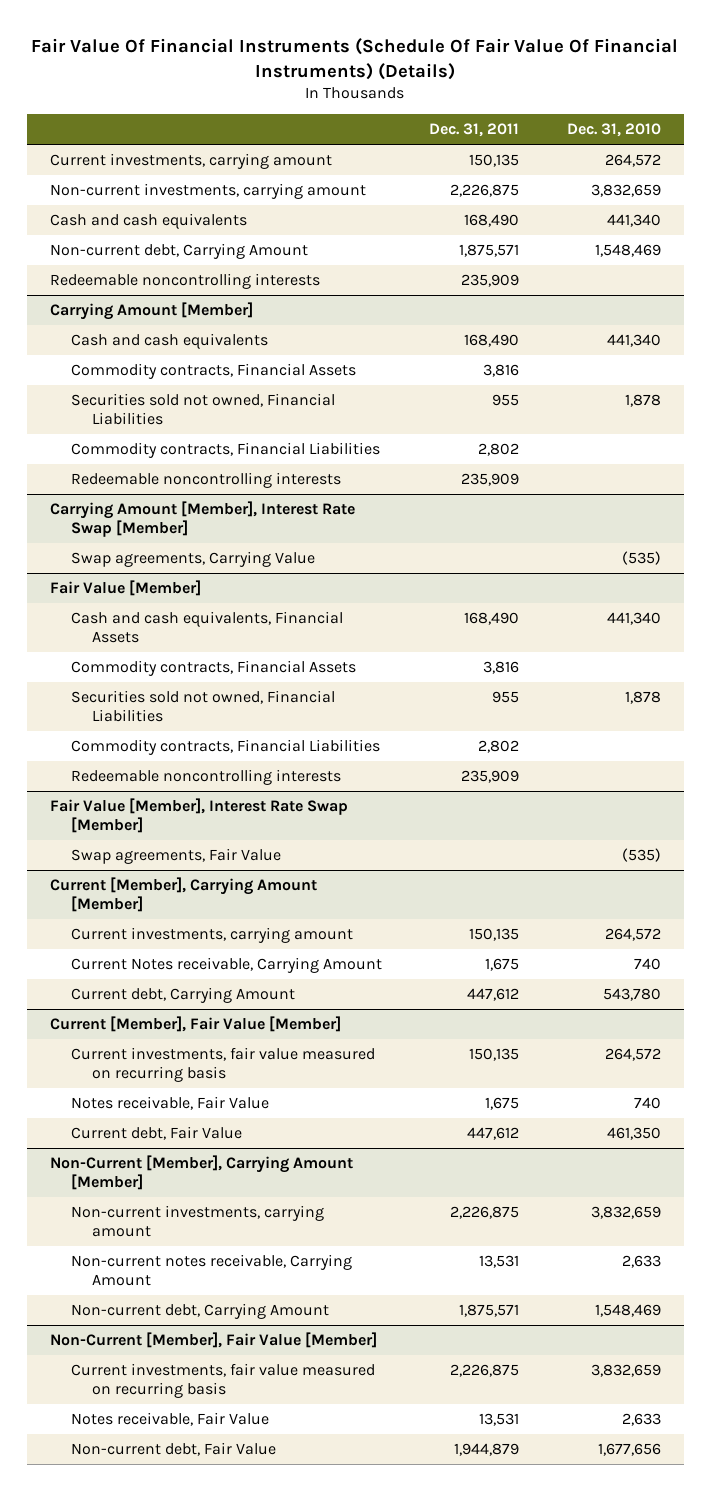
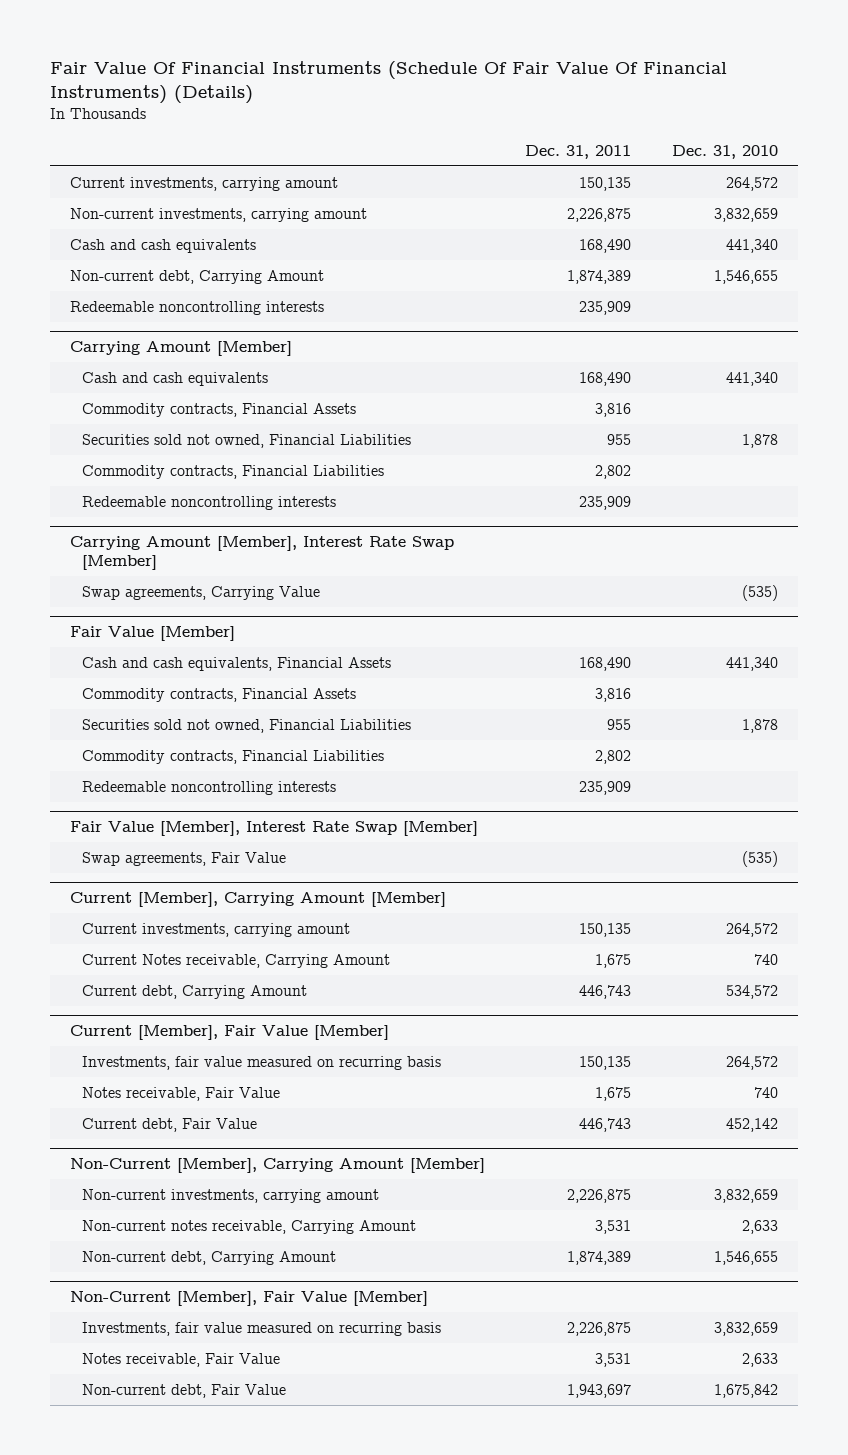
- Non-current debt, Carrying Amount | 1,875,571 | 1,548,469
+ Non-current debt, Carrying Amount | 1,874,389 | 1,546,655
@ Current [Member], Carrying Amount [Member]
- Current debt, Carrying Amount | 447,612 | 543,780
+ Current debt, Carrying Amount | 446,743 | 534,572
@ Current [Member], Fair Value [Member]
- Current investments, fair value measured on recurring basis | 150,135 | 264,572
+ Investments, fair value measured on recurring basis | 150,135 | 264,572
- Current debt, Fair Value | 447,612 | 461,350
+ Current debt, Fair Value | 446,743 | 452,142
@ Non-Current [Member], Carrying Amount [Member]
- Non-current notes receivable, Carrying Amount | 13,531 | 2,633
- Non-current debt, Carrying Amount | 1,875,571 | 1,548,469
+ Non-current notes receivable, Carrying Amount | 3,531 | 2,633
+ Non-current debt, Carrying Amount | 1,874,389 | 1,546,655
@ Non-Current [Member], Fair Value [Member]
- Current investments, fair value measured on recurring basis | 2,226,875 | 3,832,659
- Notes receivable, Fair Value | 13,531 | 2,633
- Non-current debt, Fair Value | 1,944,879 | 1,677,656
+ Investments, fair value measured on recurring basis | 2,226,875 | 3,832,659
+ Notes receivable, Fair Value | 3,531 | 2,633
+ Non-current debt, Fair Value | 1,943,697 | 1,675,842

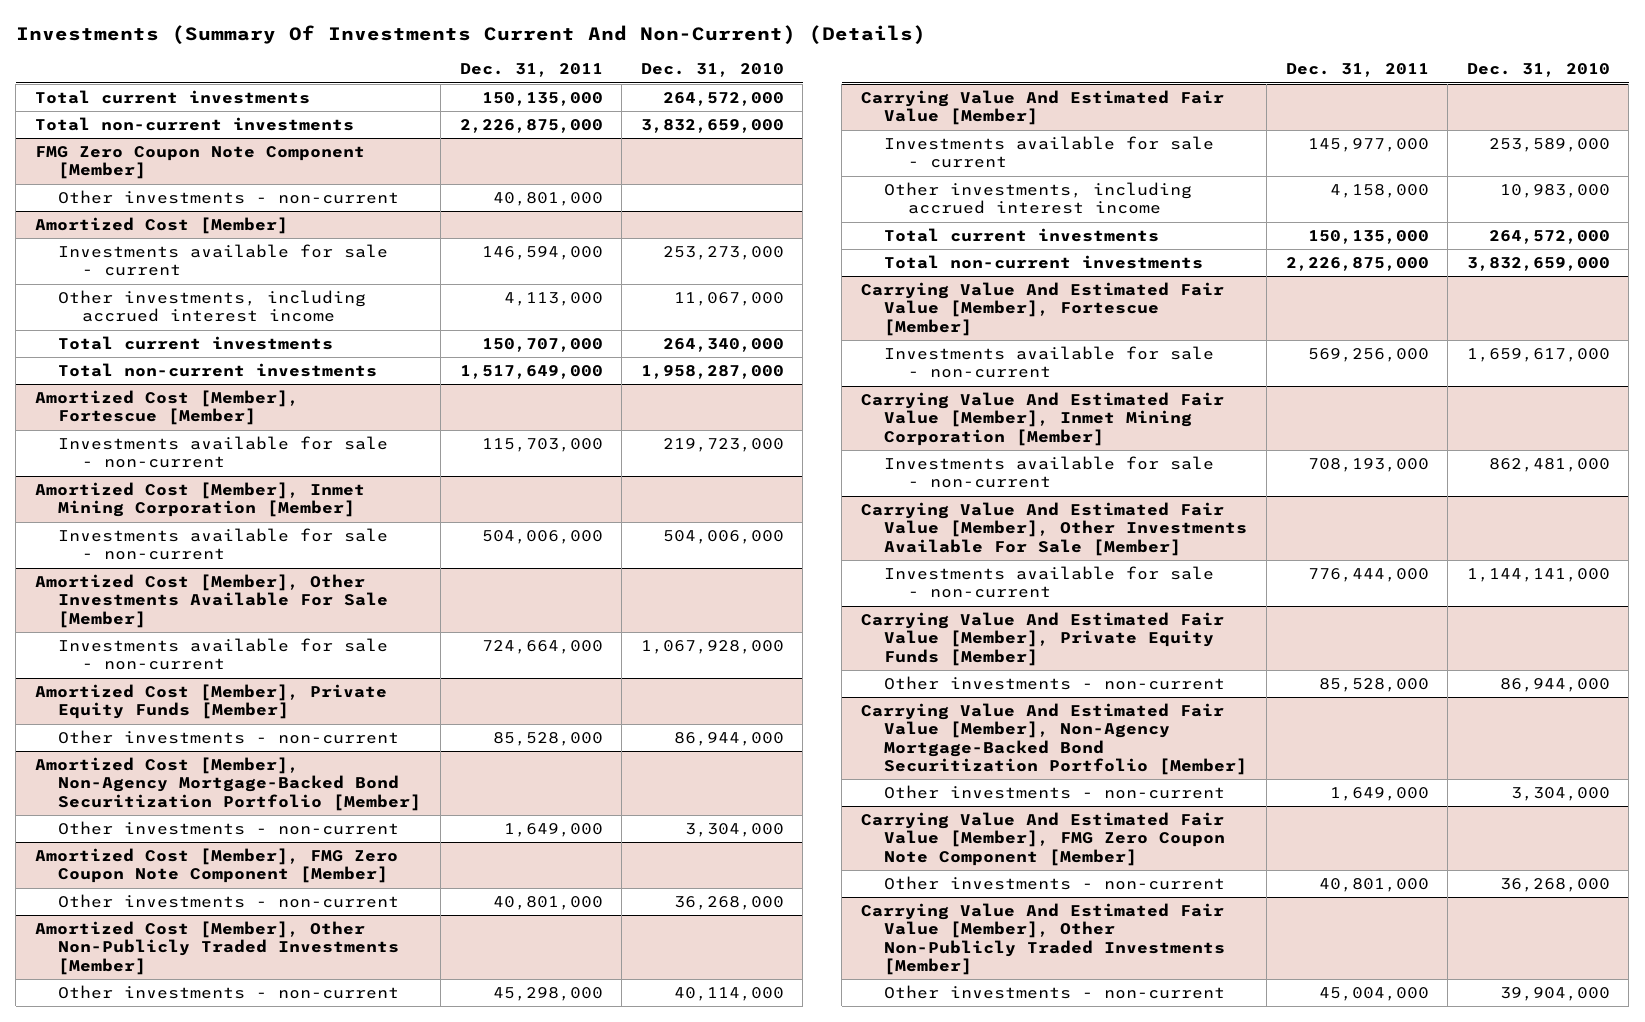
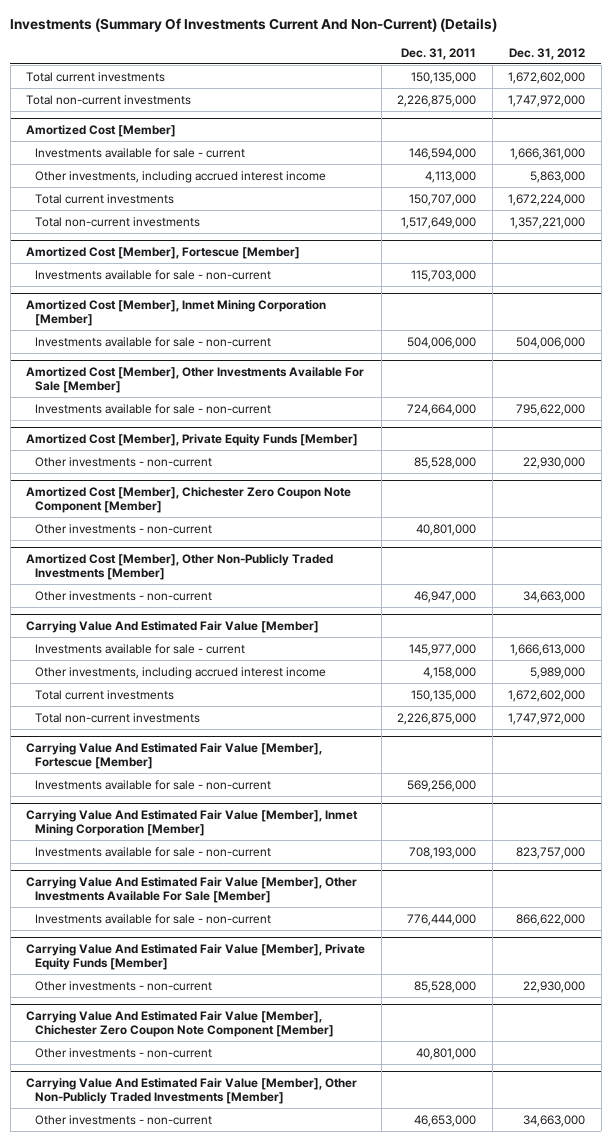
- | Dec. 31, 2011 | Dec. 31, 2010
+ | Dec. 31, 2011 | Dec. 31, 2012
- FMG Zero Coupon Note Component [Member]
- Other investments - non-current | 40,801,000 |
- Amortized Cost [Member], Non-Agency Mortgage-Backed Bond Securitization Portfolio [Member]
- Other investments - non-current | 1,649,000 | 3,304,000
- Amortized Cost [Member], FMG Zero Coupon Note Component [Member]
+ Amortized Cost [Member], Chichester Zero Coupon Note Component [Member]
@ Amortized Cost [Member], Other Non-Publicly Traded Investments [Member]
- Other investments - non-current | 45,298,000 | 40,114,000
+ Other investments - non-current | 46,947,000 | 34,663,000
- Carrying Value And Estimated Fair Value [Member], Non-Agency Mortgage-Backed Bond Securitization Portfolio [Member]
- Other investments - non-current | 1,649,000 | 3,304,000
- Carrying Value And Estimated Fair Value [Member], FMG Zero Coupon Note Component [Member]
+ Carrying Value And Estimated Fair Value [Member], Chichester Zero Coupon Note Component [Member]
@ Carrying Value And Estimated Fair Value [Member], Other Non-Publicly Traded Investments [Member]
- Other investments - non-current | 45,004,000 | 39,904,000
+ Other investments - non-current | 46,653,000 | 34,663,000

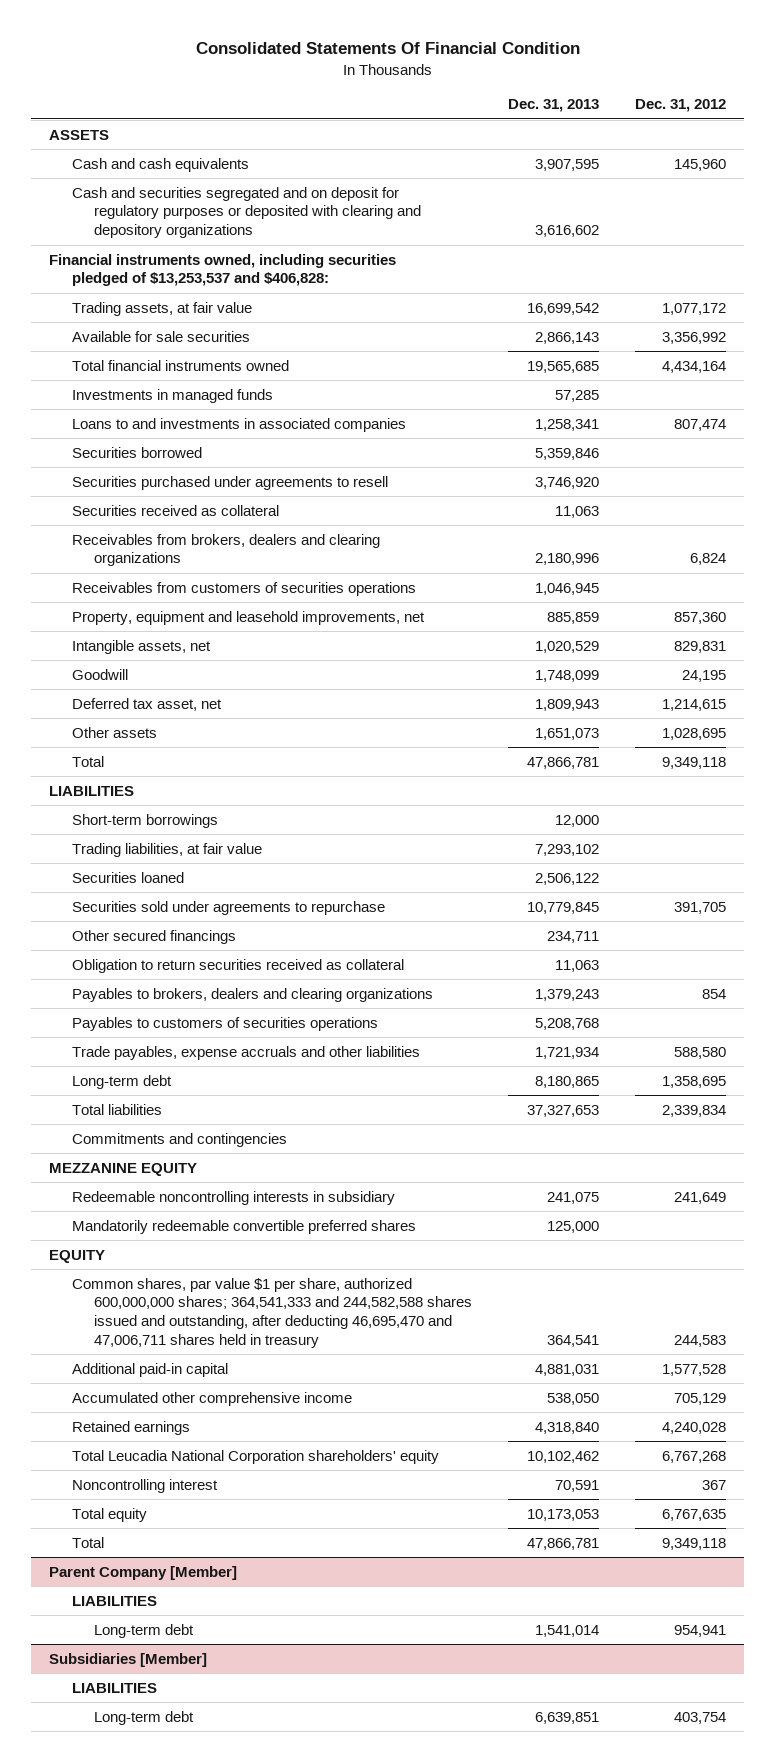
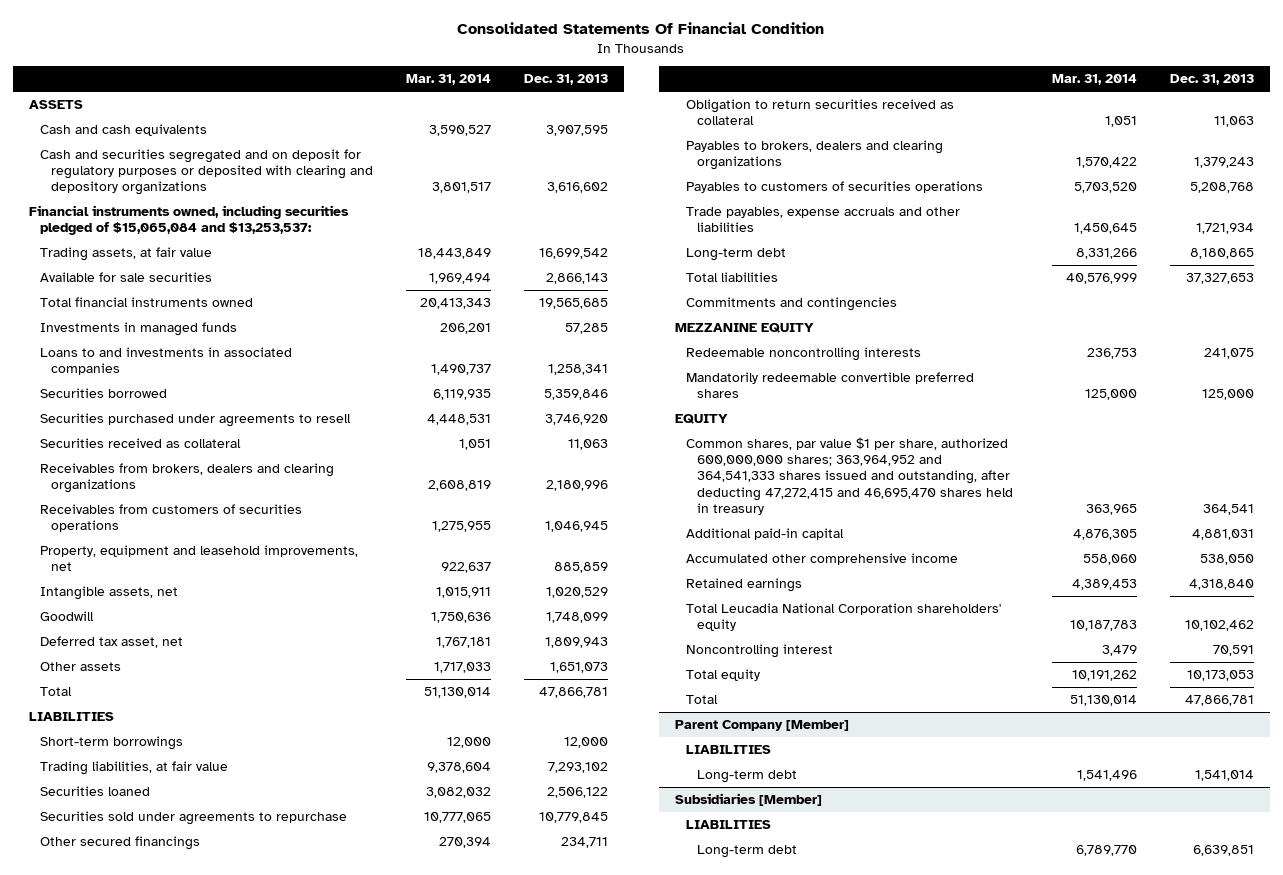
- | Dec. 31, 2013 | Dec. 31, 2012
+ | Mar. 31, 2014 | Dec. 31, 2013
- Financial instruments owned, including securities pledged of $13,253,537 and $406,828:
+ Financial instruments owned, including securities pledged of $15,065,084 and $13,253,537:
- Redeemable noncontrolling interests in subsidiary | 241,075 | 241,649
+ Redeemable noncontrolling interests | 236,753 | 241,075
- Common shares, par value $1 per share, authorized 600,000,000 shares; 364,541,333 and 244,582,588 shares issued and outstanding, after deducting 46,695,470 and 47,006,711 shares held in treasury | 364,541 | 244,583
+ Common shares, par value $1 per share, authorized 600,000,000 shares; 363,964,952 and 364,541,333 shares issued and outstanding, after deducting 47,272,415 and 46,695,470 shares held in treasury | 363,965 | 364,541

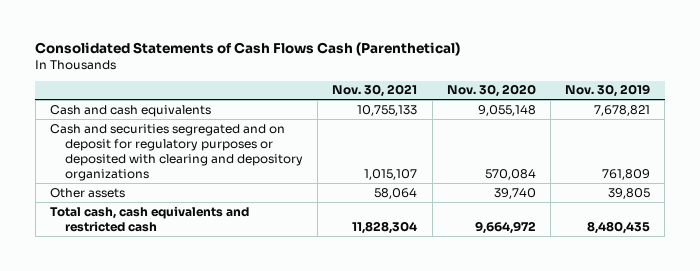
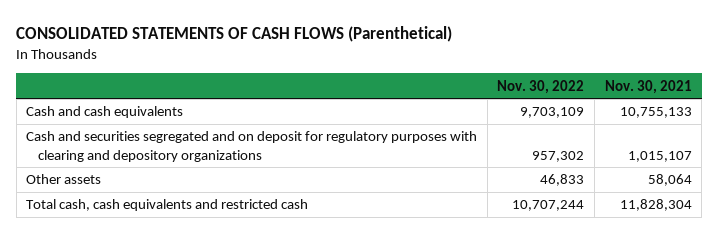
- Consolidated Statements of Cash Flows Cash (Parenthetical)
+ CONSOLIDATED STATEMENTS OF CASH FLOWS (Parenthetical)
- | Nov. 30, 2021 | Nov. 30, 2020 | Nov. 30, 2019
+ | Nov. 30, 2022 | Nov. 30, 2021
- Cash and securities segregated and on deposit for regulatory purposes or deposited with clearing and depository organizations | 1,015,107 | 570,084 | 761,809
+ Cash and securities segregated and on deposit for regulatory purposes with clearing and depository organizations | 957,302 | 1,015,107

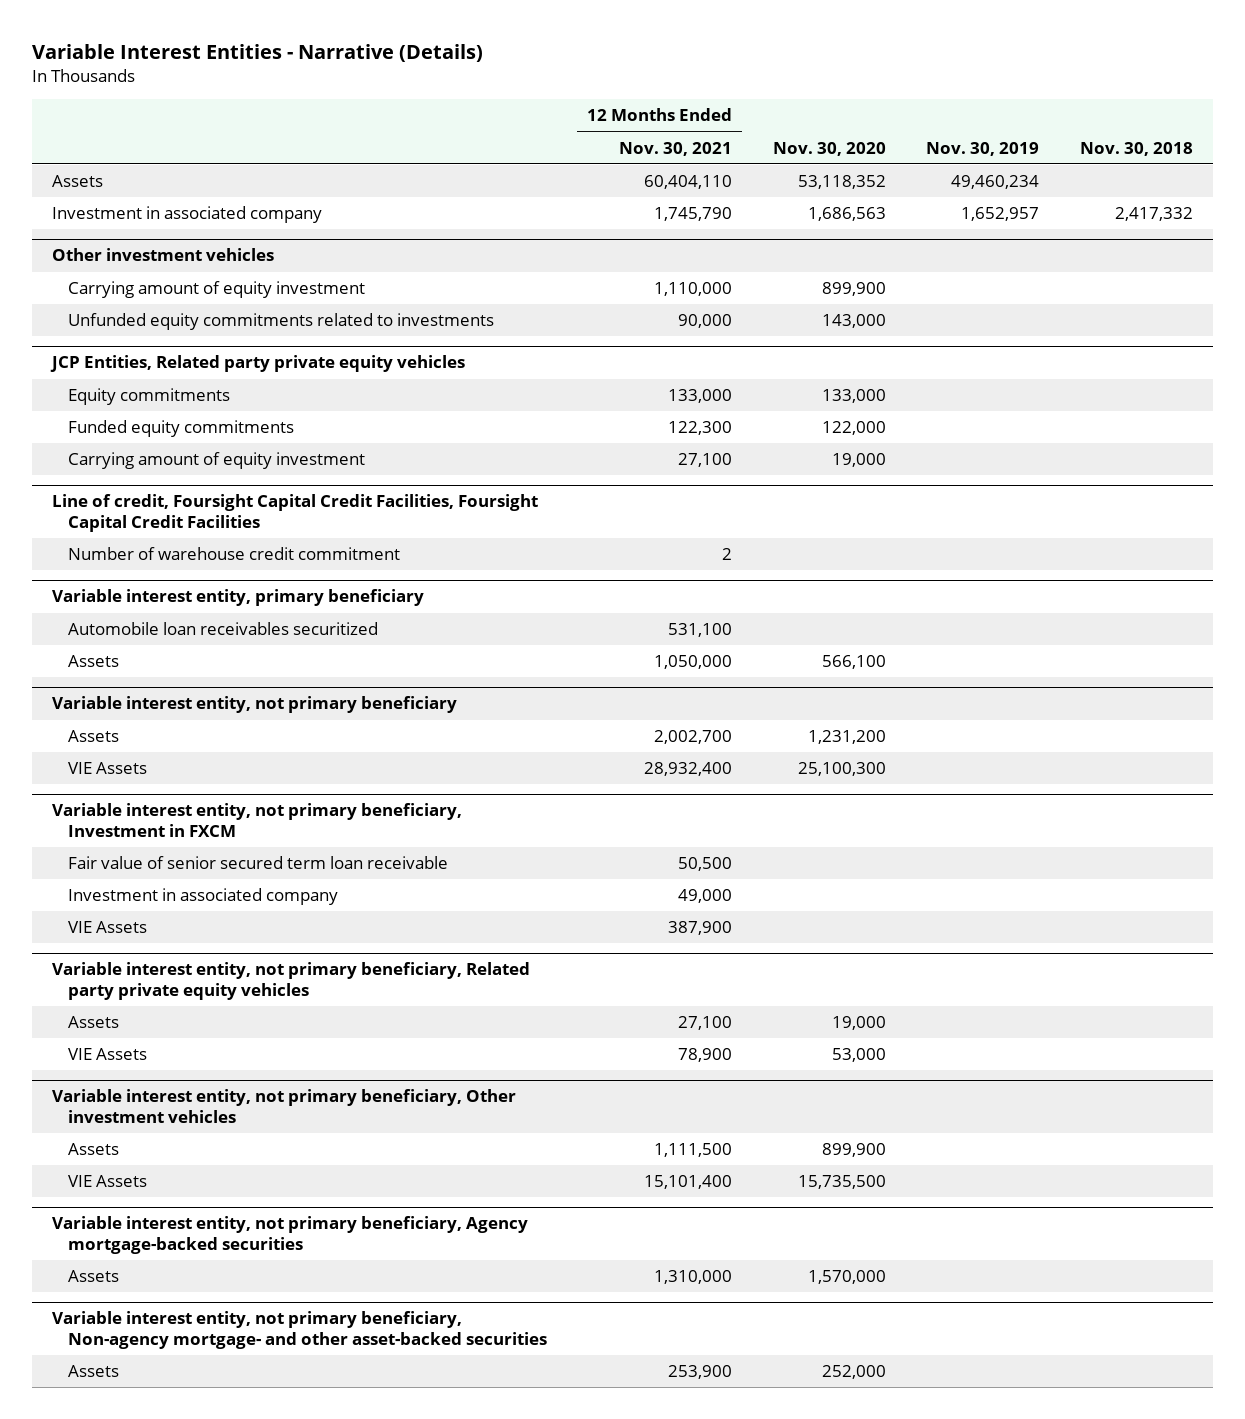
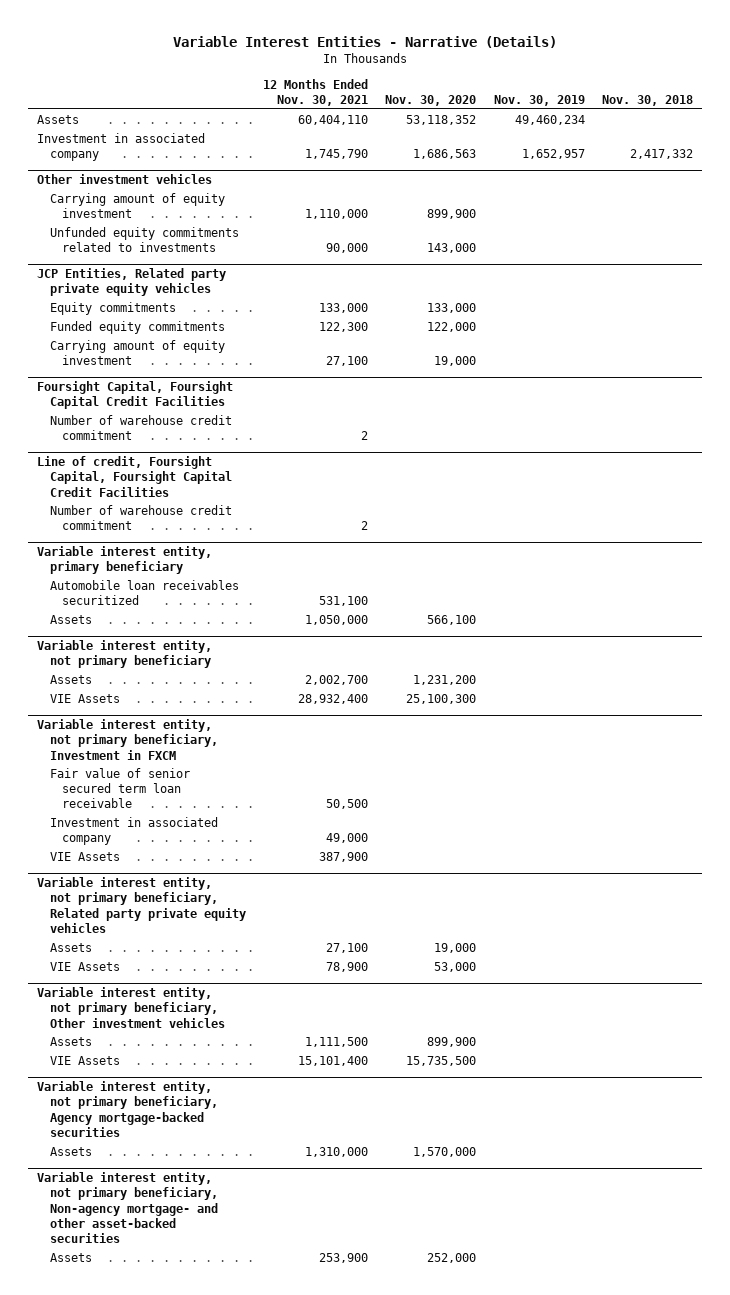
- Line of credit, Foursight Capital Credit Facilities, Foursight Capital Credit Facilities
+ Foursight Capital, Foursight Capital Credit Facilities
+ Line of credit, Foursight Capital, Foursight Capital Credit Facilities
+ Number of warehouse credit commitment | 2 | | |

